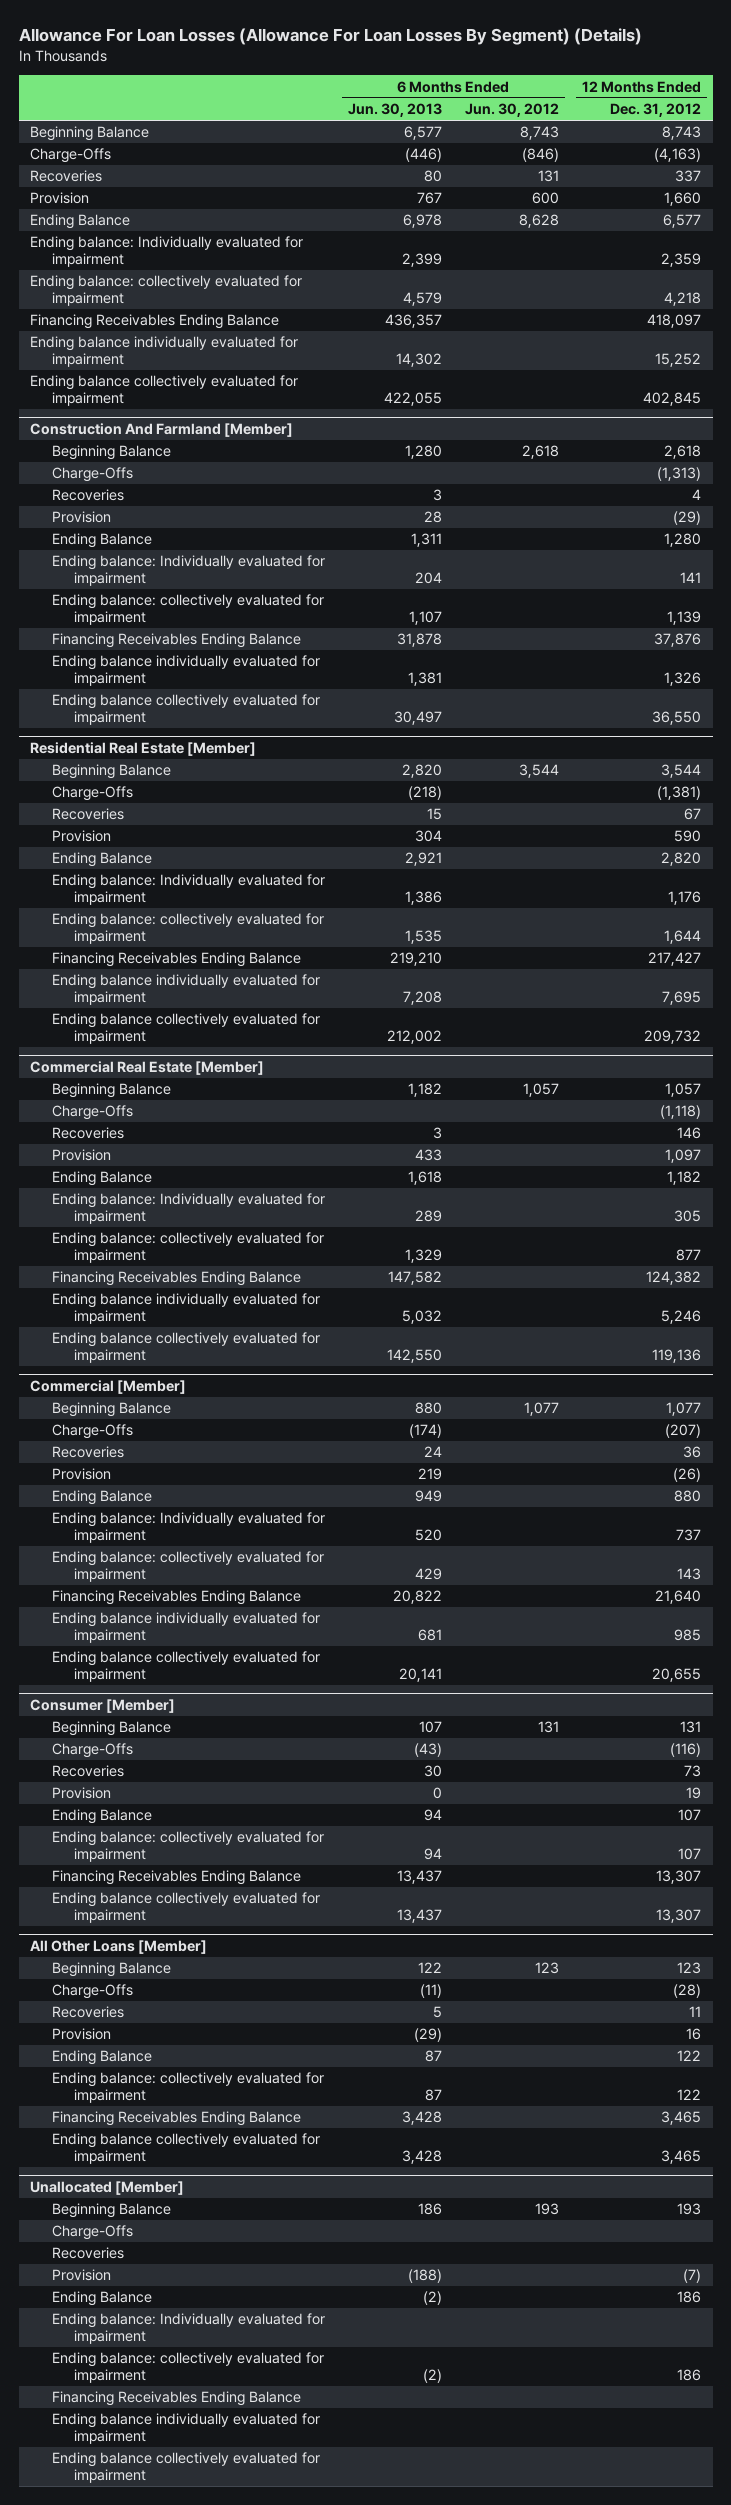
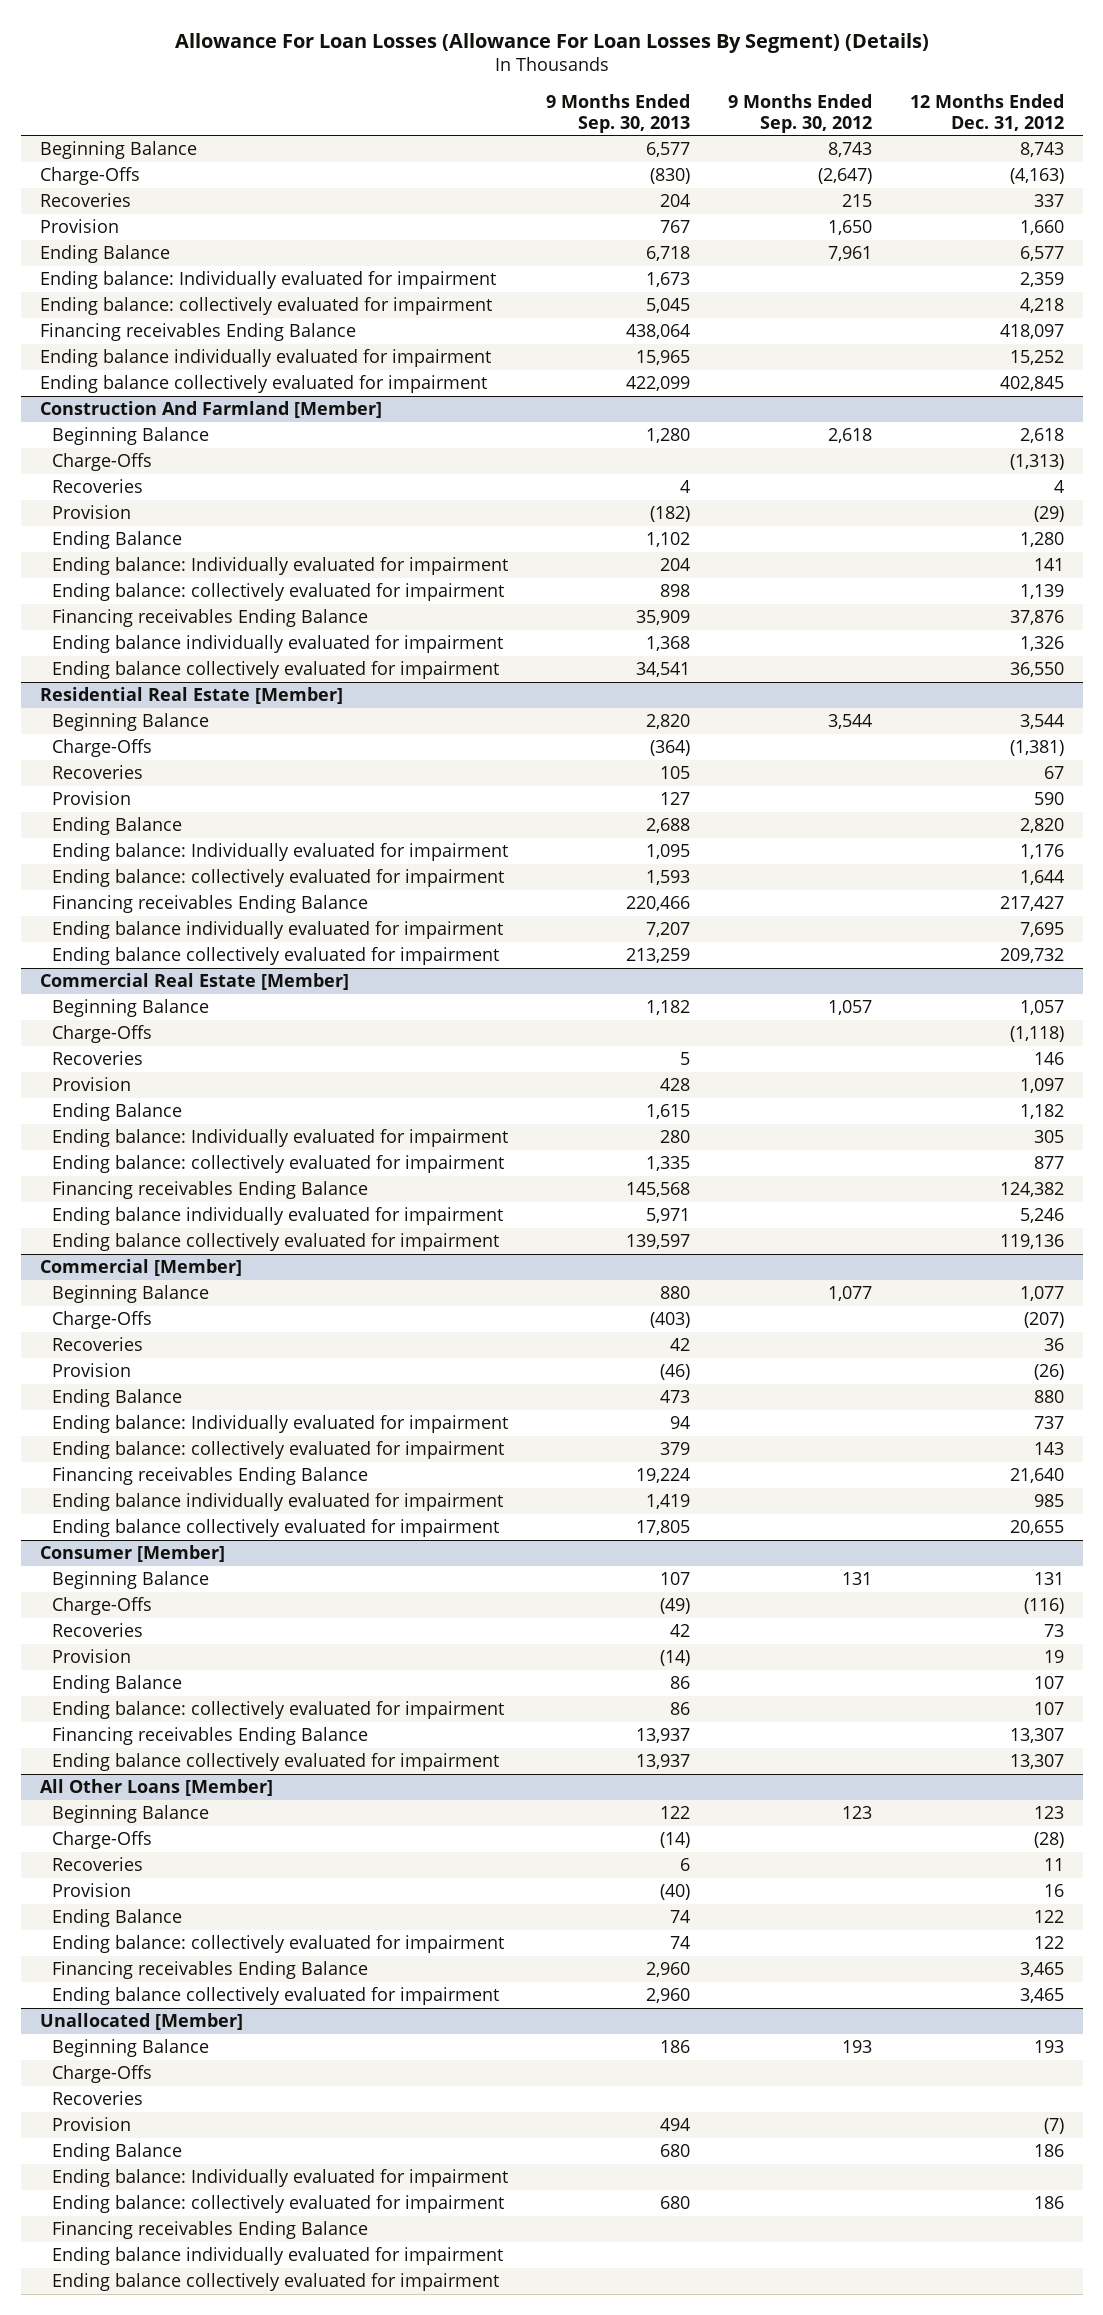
- | 6 Months Ended Jun. 30, 2013 | 6 Months Ended Jun. 30, 2012 | 12 Months Ended Dec. 31, 2012
+ | 9 Months Ended Sep. 30, 2013 | 9 Months Ended Sep. 30, 2012 | 12 Months Ended Dec. 31, 2012
- Financing Receivables Ending Balance | 436,357 | | 418,097
+ Financing receivables Ending Balance | 438,064 | | 418,097
@ Construction And Farmland [Member]
- Financing Receivables Ending Balance | 31,878 | | 37,876
+ Financing receivables Ending Balance | 35,909 | | 37,876
@ Residential Real Estate [Member]
- Financing Receivables Ending Balance | 219,210 | | 217,427
+ Financing receivables Ending Balance | 220,466 | | 217,427
@ Commercial Real Estate [Member]
- Financing Receivables Ending Balance | 147,582 | | 124,382
+ Financing receivables Ending Balance | 145,568 | | 124,382
@ Commercial [Member]
- Financing Receivables Ending Balance | 20,822 | | 21,640
+ Financing receivables Ending Balance | 19,224 | | 21,640
@ Consumer [Member]
- Financing Receivables Ending Balance | 13,437 | | 13,307
+ Financing receivables Ending Balance | 13,937 | | 13,307
@ All Other Loans [Member]
- Financing Receivables Ending Balance | 3,428 | | 3,465
+ Financing receivables Ending Balance | 2,960 | | 3,465
@ Unallocated [Member]
- Financing Receivables Ending Balance
+ Financing receivables Ending Balance

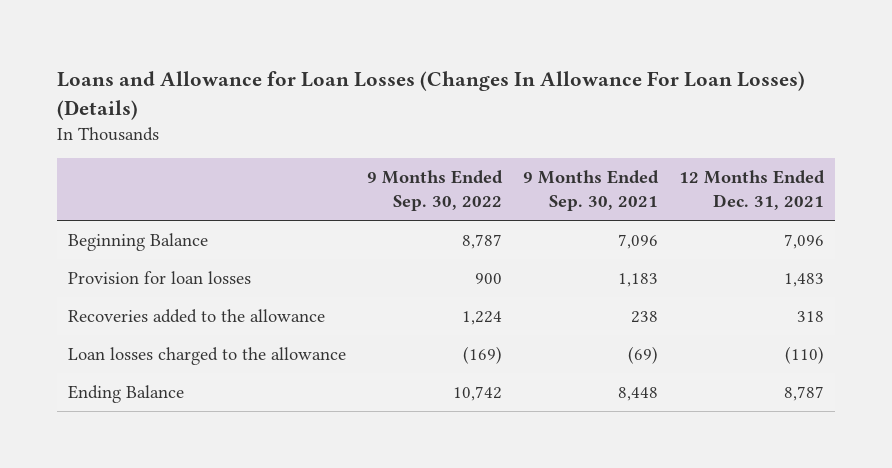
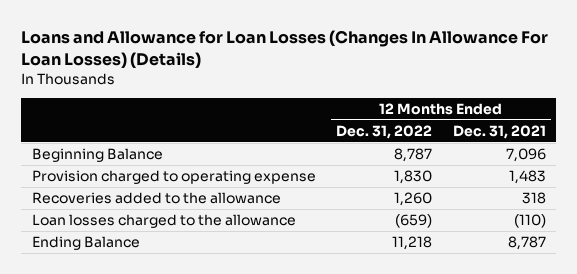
- | 9 Months Ended Sep. 30, 2022 | 9 Months Ended Sep. 30, 2021 | 12 Months Ended Dec. 31, 2021
+ | 12 Months Ended Dec. 31, 2022 | 12 Months Ended Dec. 31, 2021
- Provision for loan losses | 900 | 1,183 | 1,483
+ Provision charged to operating expense | 1,830 | 1,483

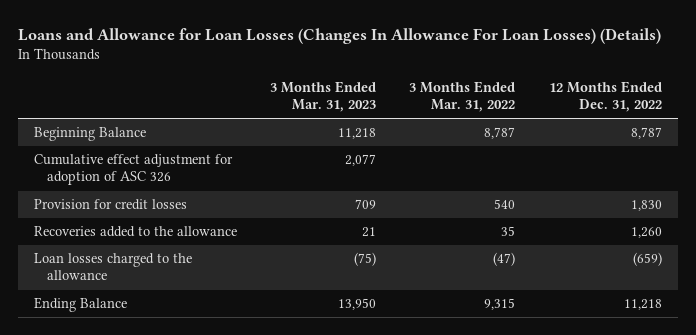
- | 12 Months Ended Dec. 31, 2022 | 12 Months Ended Dec. 31, 2021
+ | 3 Months Ended Mar. 31, 2023 | 3 Months Ended Mar. 31, 2022 | 12 Months Ended Dec. 31, 2022
- Provision charged to operating expense | 1,830 | 1,483
+ Cumulative effect adjustment for adoption of ASC 326 | 2,077 | |
+ Provision for credit losses | 709 | 540 | 1,830

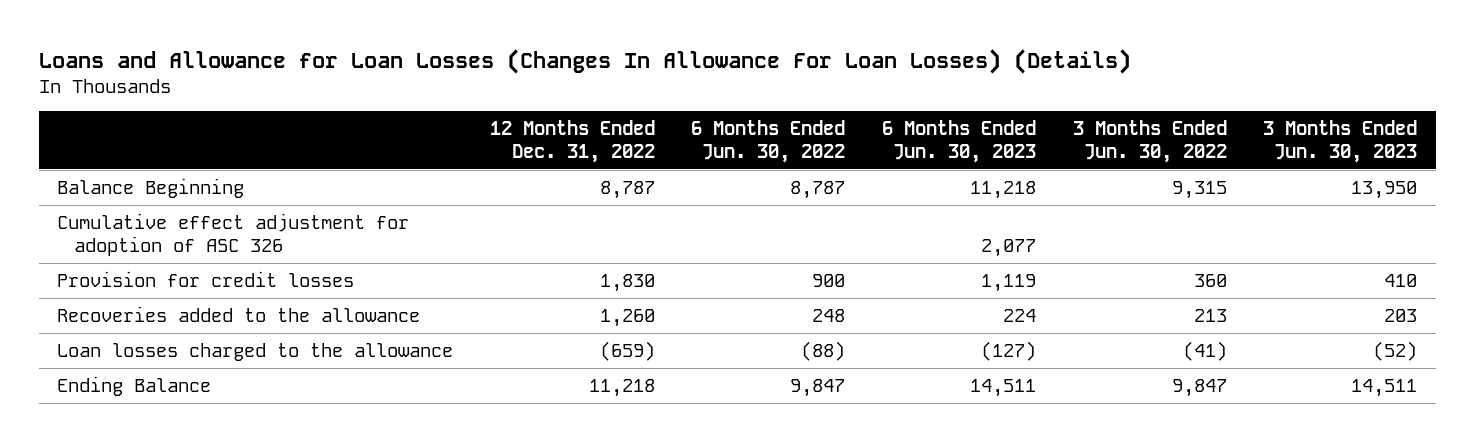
- | 3 Months Ended Mar. 31, 2023 | 3 Months Ended Mar. 31, 2022 | 12 Months Ended Dec. 31, 2022
+ | 12 Months Ended Dec. 31, 2022 | 6 Months Ended Jun. 30, 2022 | 6 Months Ended Jun. 30, 2023 | 3 Months Ended Jun. 30, 2022 | 3 Months Ended Jun. 30, 2023
- Beginning Balance | 11,218 | 8,787 | 8,787
+ Balance Beginning | 8,787 | 8,787 | 11,218 | 9,315 | 13,950

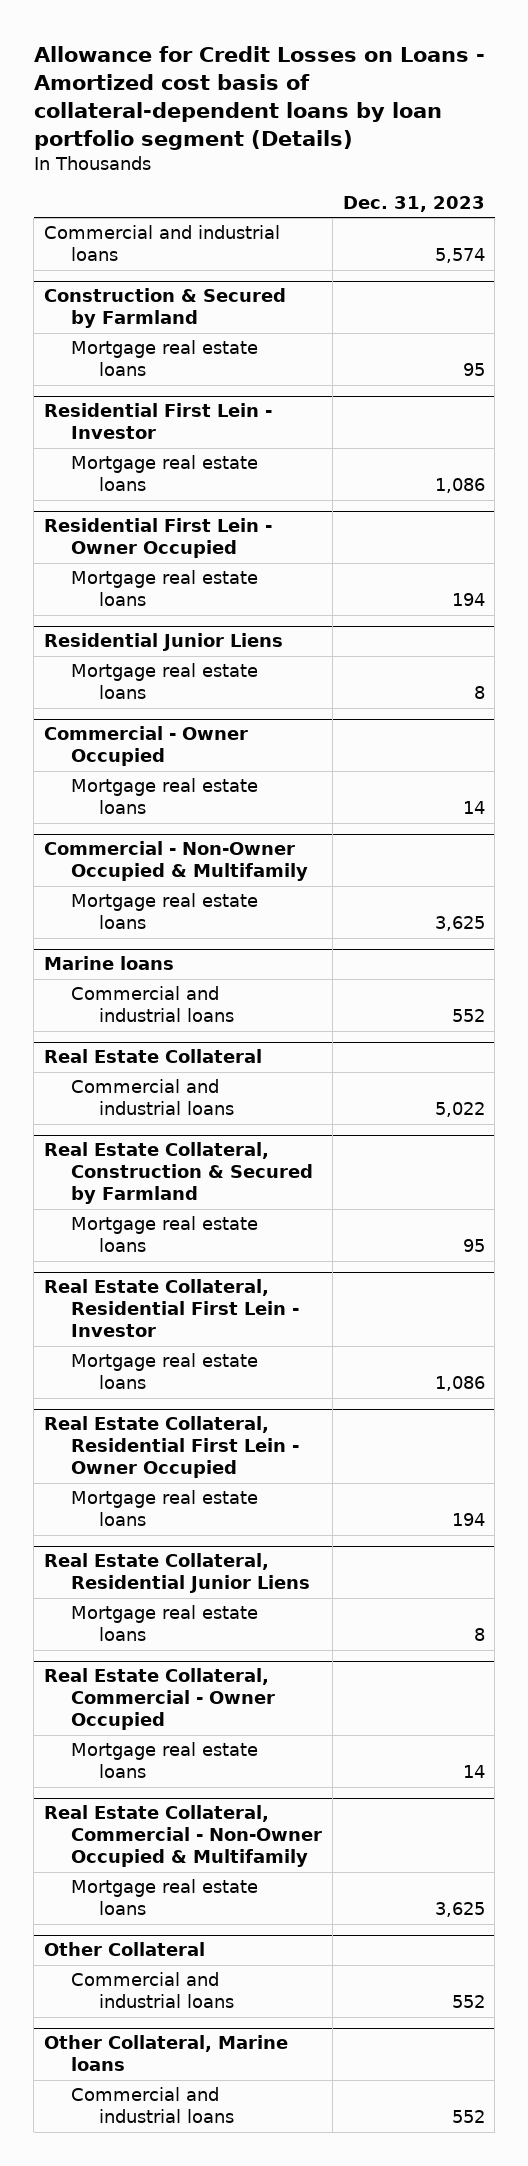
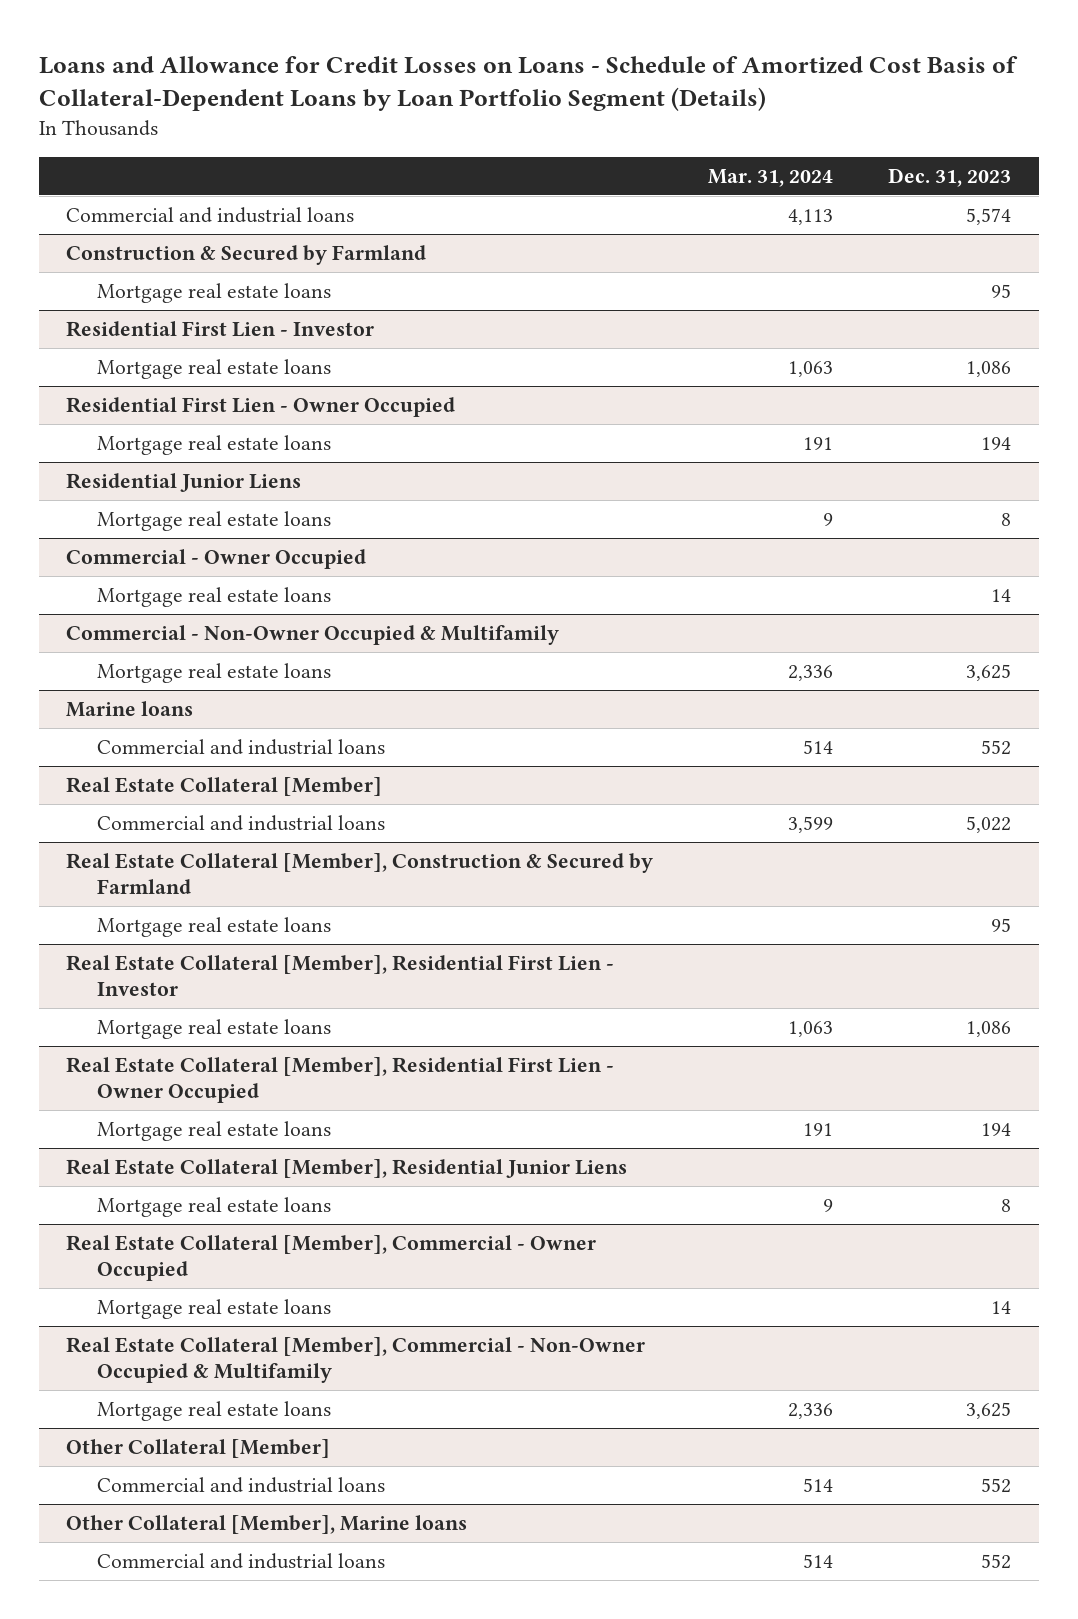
- Allowance for Credit Losses on Loans - Amortized cost basis of collateral-dependent loans by loan portfolio segment (Details)
+ Loans and Allowance for Credit Losses on Loans - Schedule of Amortized Cost Basis of Collateral-Dependent Loans by Loan Portfolio Segment (Details)
- | Dec. 31, 2023
+ | Mar. 31, 2024 | Dec. 31, 2023
- Residential First Lein - Investor
+ Residential First Lien - Investor
- Residential First Lein - Owner Occupied
+ Residential First Lien - Owner Occupied
- Real Estate Collateral
+ Real Estate Collateral [Member]
- Real Estate Collateral, Construction & Secured by Farmland
+ Real Estate Collateral [Member], Construction & Secured by Farmland
- Real Estate Collateral, Residential First Lein - Investor
+ Real Estate Collateral [Member], Residential First Lien - Investor
- Real Estate Collateral, Residential First Lein - Owner Occupied
+ Real Estate Collateral [Member], Residential First Lien - Owner Occupied
- Real Estate Collateral, Residential Junior Liens
+ Real Estate Collateral [Member], Residential Junior Liens
- Real Estate Collateral, Commercial - Owner Occupied
+ Real Estate Collateral [Member], Commercial - Owner Occupied
- Real Estate Collateral, Commercial - Non-Owner Occupied & Multifamily
+ Real Estate Collateral [Member], Commercial - Non-Owner Occupied & Multifamily
- Other Collateral
+ Other Collateral [Member]
- Other Collateral, Marine loans
+ Other Collateral [Member], Marine loans

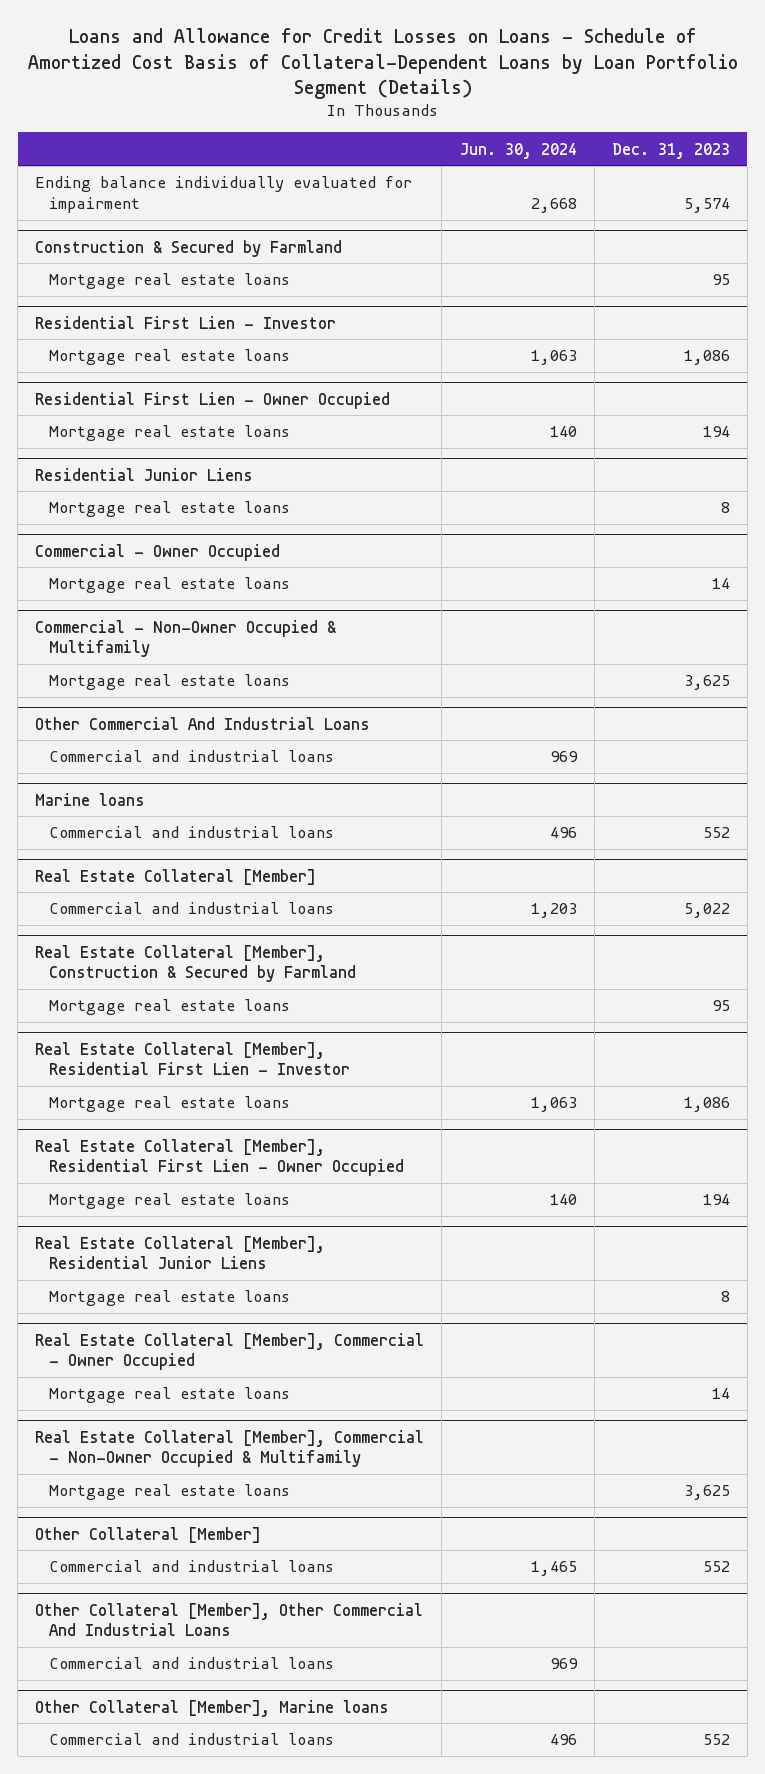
- | Mar. 31, 2024 | Dec. 31, 2023
+ | Jun. 30, 2024 | Dec. 31, 2023
- Commercial and industrial loans | 4,113 | 5,574
+ Ending balance individually evaluated for impairment | 2,668 | 5,574
+ Other Commercial And Industrial Loans
+ Commercial and industrial loans | 969 |
+ Other Collateral [Member], Other Commercial And Industrial Loans
+ Commercial and industrial loans | 969 |

